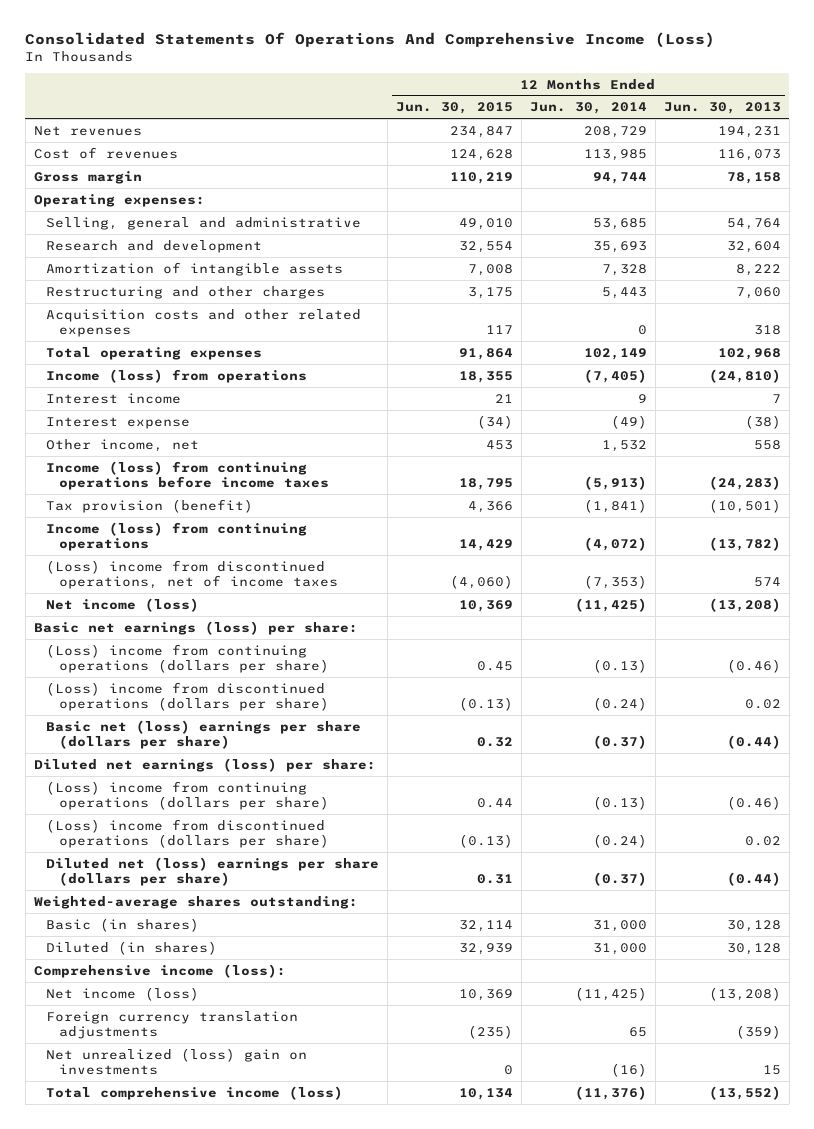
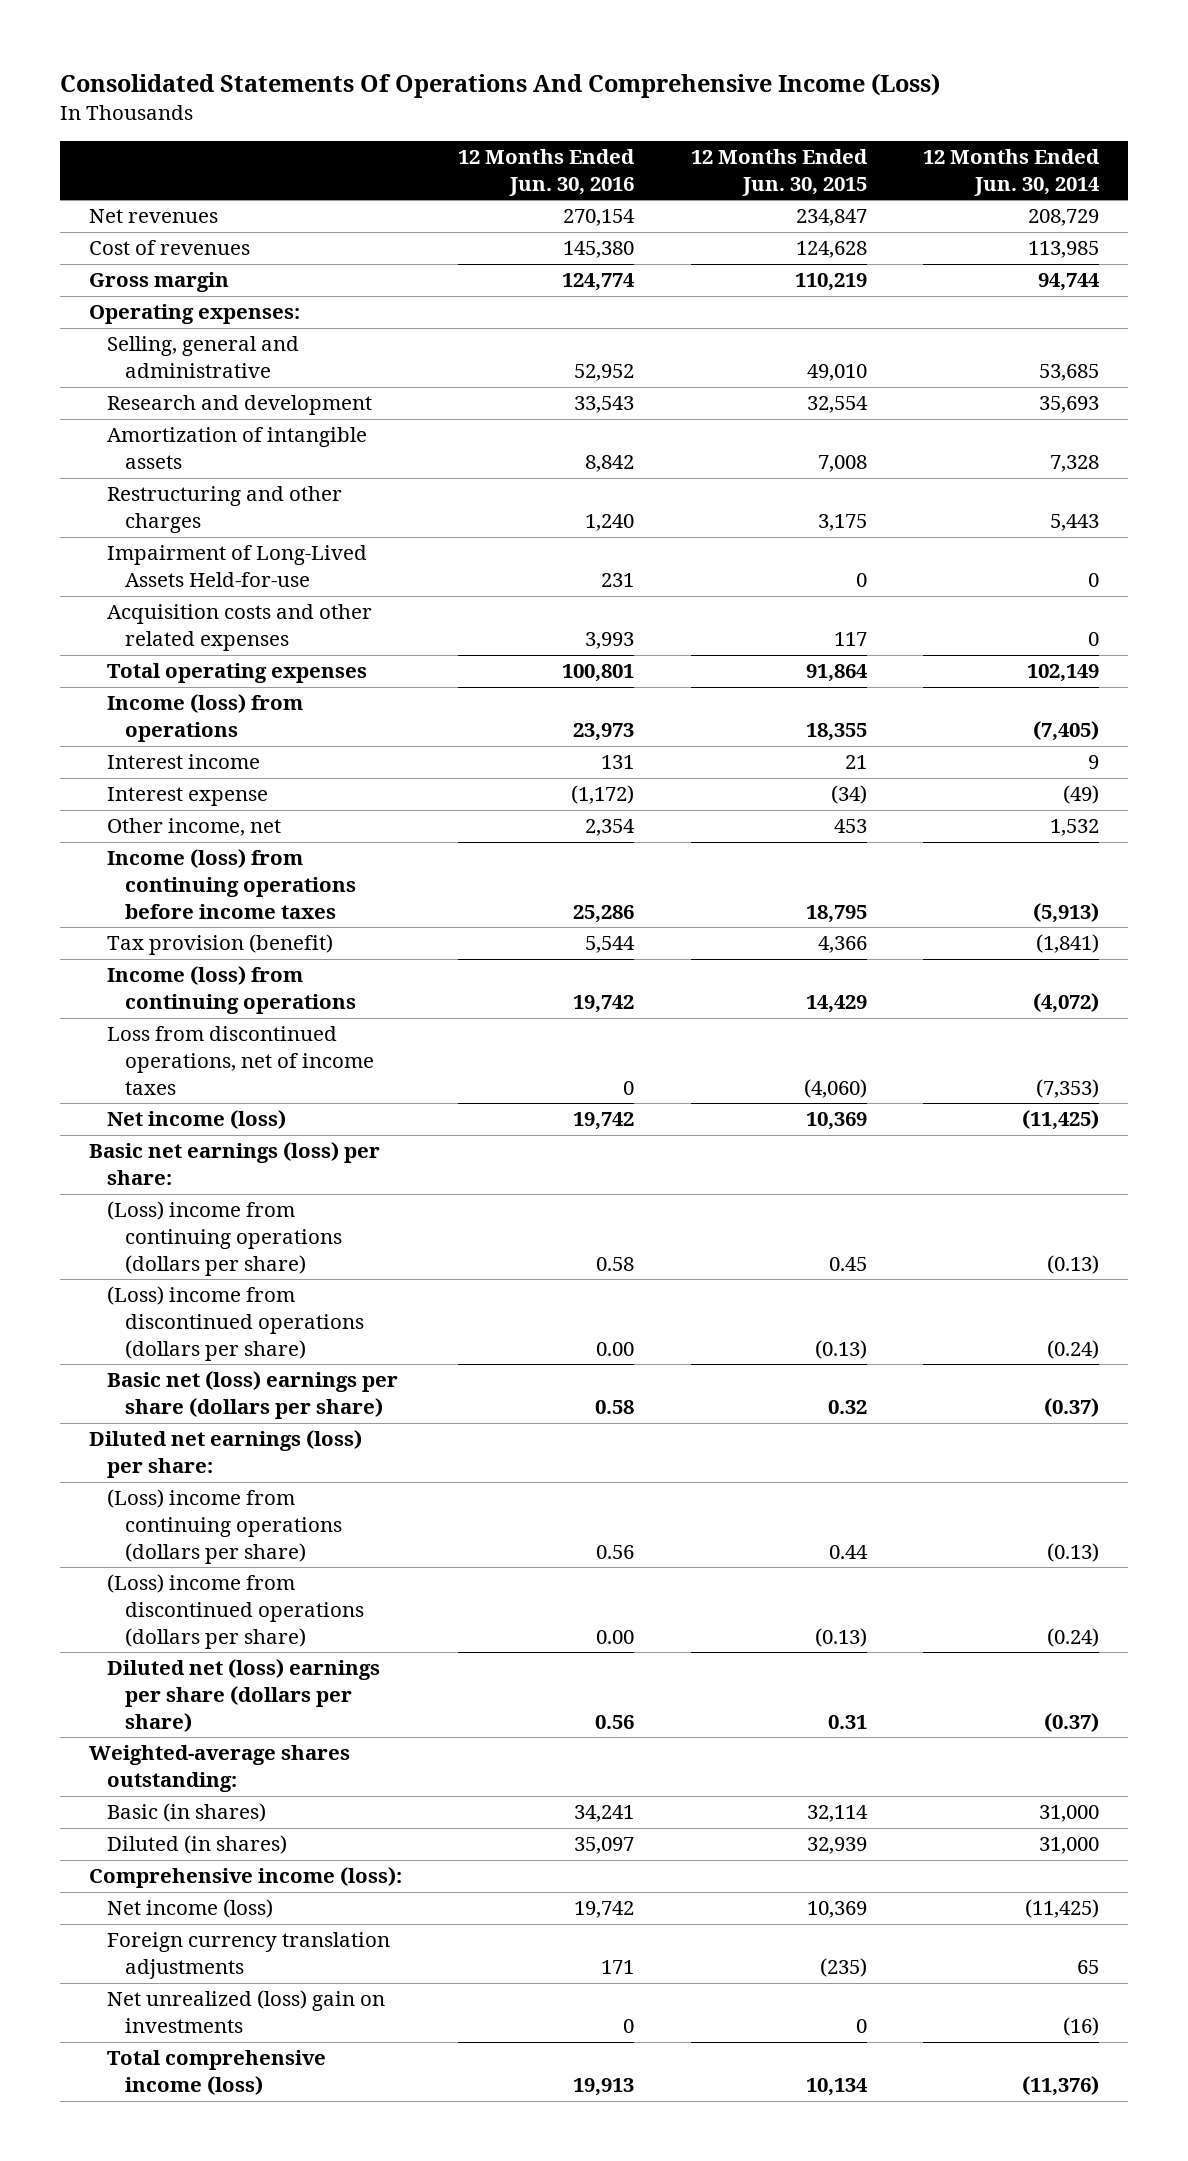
- | 12 Months Ended Jun. 30, 2015 | 12 Months Ended Jun. 30, 2014 | 12 Months Ended Jun. 30, 2013
+ | 12 Months Ended Jun. 30, 2016 | 12 Months Ended Jun. 30, 2015 | 12 Months Ended Jun. 30, 2014
+ Impairment of Long-Lived Assets Held-for-use | 231 | 0 | 0
- (Loss) income from discontinued operations, net of income taxes | (4,060) | (7,353) | 574
+ Loss from discontinued operations, net of income taxes | 0 | (4,060) | (7,353)

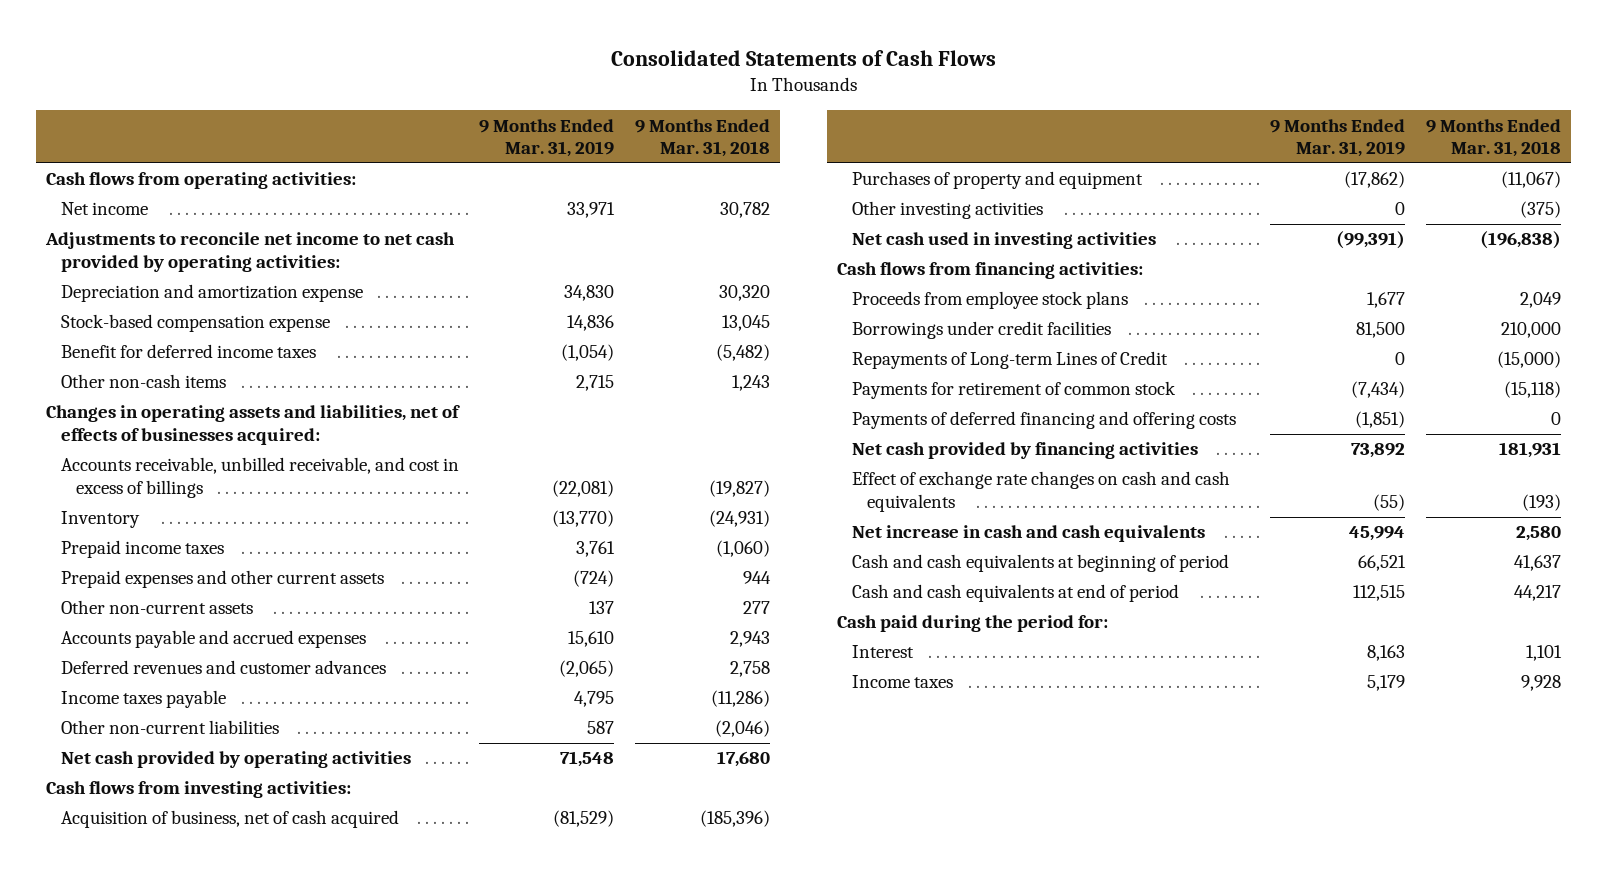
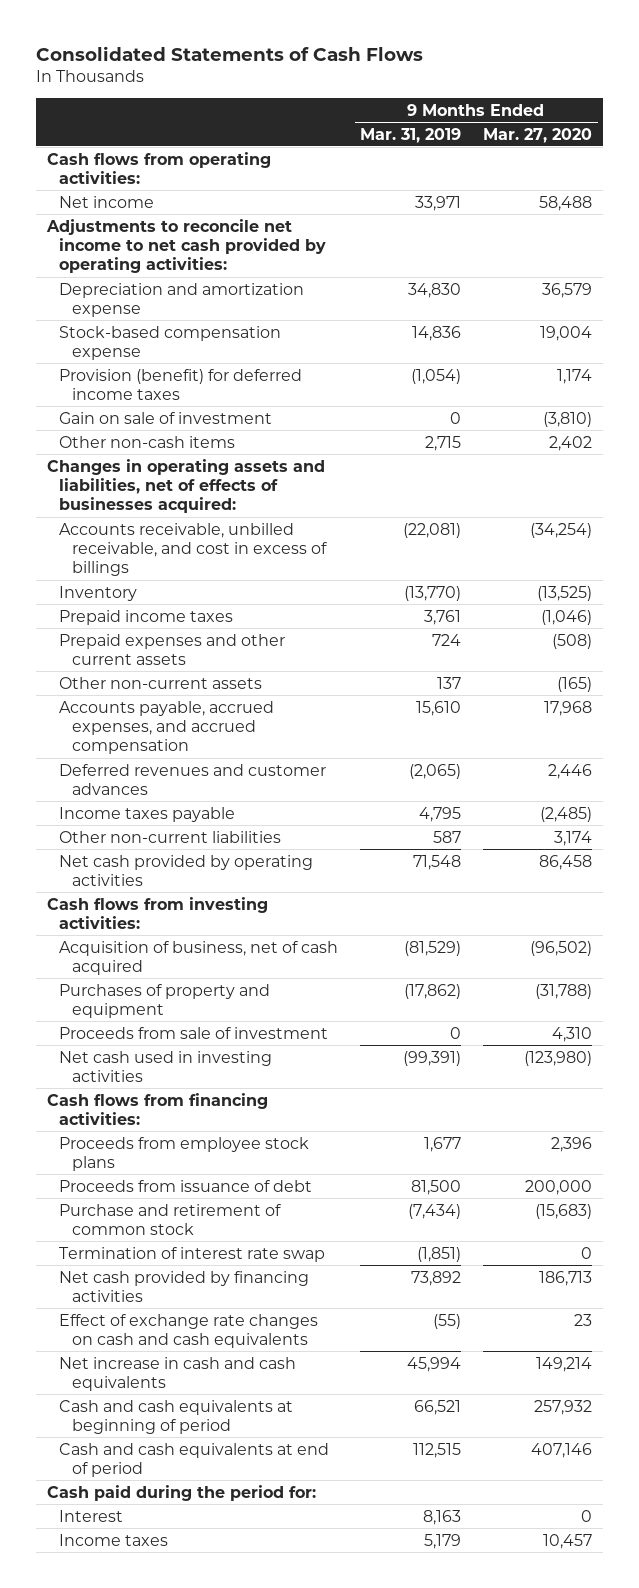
- | 9 Months Ended Mar. 31, 2019 | 9 Months Ended Mar. 31, 2018
+ | 9 Months Ended Mar. 31, 2019 | 9 Months Ended Mar. 27, 2020
- Benefit for deferred income taxes | (1,054) | (5,482)
+ Provision (benefit) for deferred income taxes | (1,054) | 1,174
+ Gain on sale of investment | 0 | (3,810)
- Prepaid expenses and other current assets | (724) | 944
+ Prepaid expenses and other current assets | 724 | (508)
- Accounts payable and accrued expenses | 15,610 | 2,943
+ Accounts payable, accrued expenses, and accrued compensation | 15,610 | 17,968
- Other investing activities | 0 | (375)
+ Proceeds from sale of investment | 0 | 4,310
- Borrowings under credit facilities | 81,500 | 210,000
- Repayments of Long-term Lines of Credit | 0 | (15,000)
- Payments for retirement of common stock | (7,434) | (15,118)
- Payments of deferred financing and offering costs | (1,851) | 0
+ Proceeds from issuance of debt | 81,500 | 200,000
+ Purchase and retirement of common stock | (7,434) | (15,683)
+ Termination of interest rate swap | (1,851) | 0

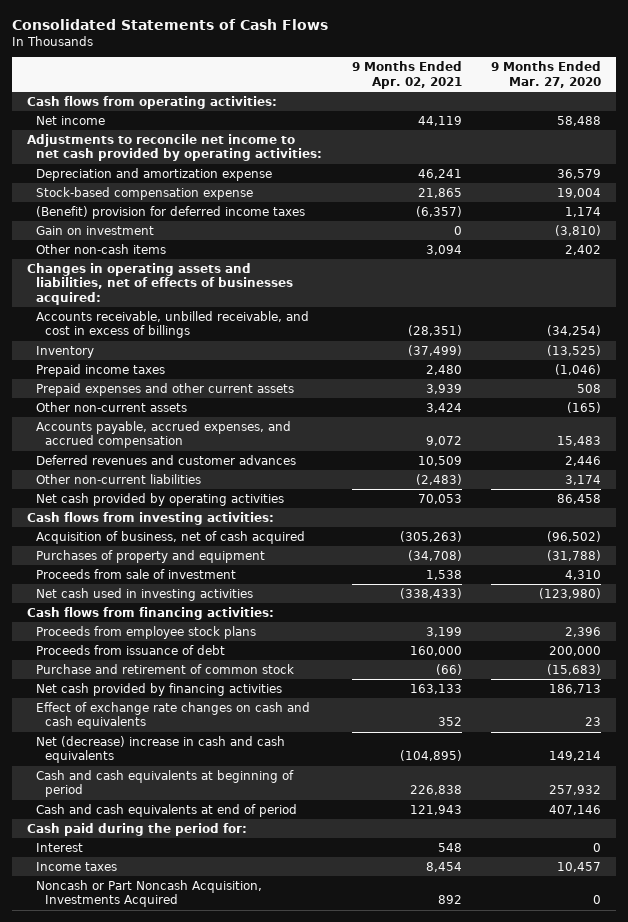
- | 9 Months Ended Mar. 31, 2019 | 9 Months Ended Mar. 27, 2020
+ | 9 Months Ended Apr. 02, 2021 | 9 Months Ended Mar. 27, 2020
- Provision (benefit) for deferred income taxes | (1,054) | 1,174
- Gain on sale of investment | 0 | (3,810)
+ (Benefit) provision for deferred income taxes | (6,357) | 1,174
+ Gain on investment | 0 | (3,810)
- Prepaid expenses and other current assets | 724 | (508)
+ Prepaid expenses and other current assets | 3,939 | 508
- Accounts payable, accrued expenses, and accrued compensation | 15,610 | 17,968
+ Accounts payable, accrued expenses, and accrued compensation | 9,072 | 15,483
- Income taxes payable | 4,795 | (2,485)
- Termination of interest rate swap | (1,851) | 0
- Net increase in cash and cash equivalents | 45,994 | 149,214
+ Net (decrease) increase in cash and cash equivalents | (104,895) | 149,214
+ Noncash or Part Noncash Acquisition, Investments Acquired | 892 | 0

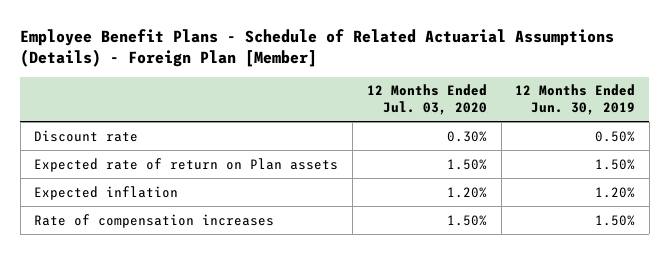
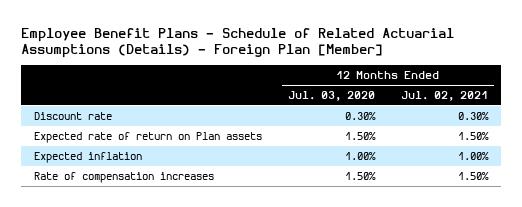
- | 12 Months Ended Jul. 03, 2020 | 12 Months Ended Jun. 30, 2019
+ | 12 Months Ended Jul. 03, 2020 | 12 Months Ended Jul. 02, 2021
- Expected inflation | 1.20% | 1.20%
+ Expected inflation | 1.00% | 1.00%

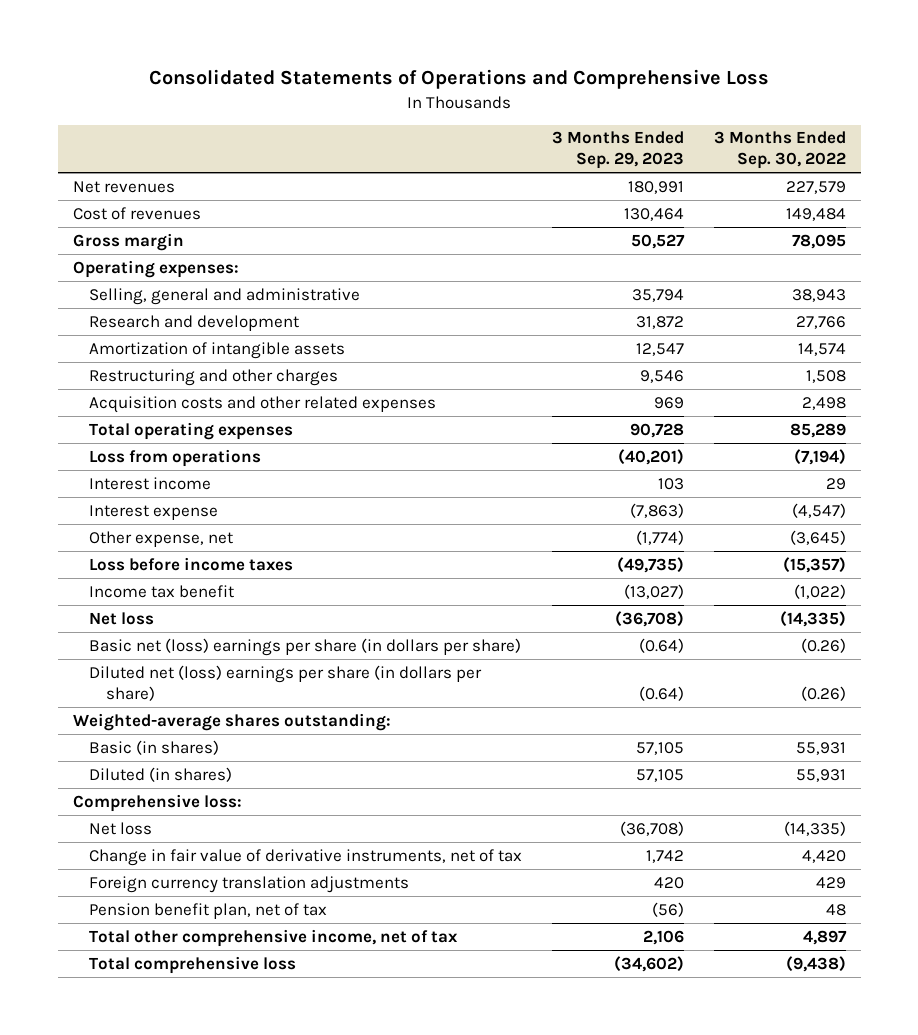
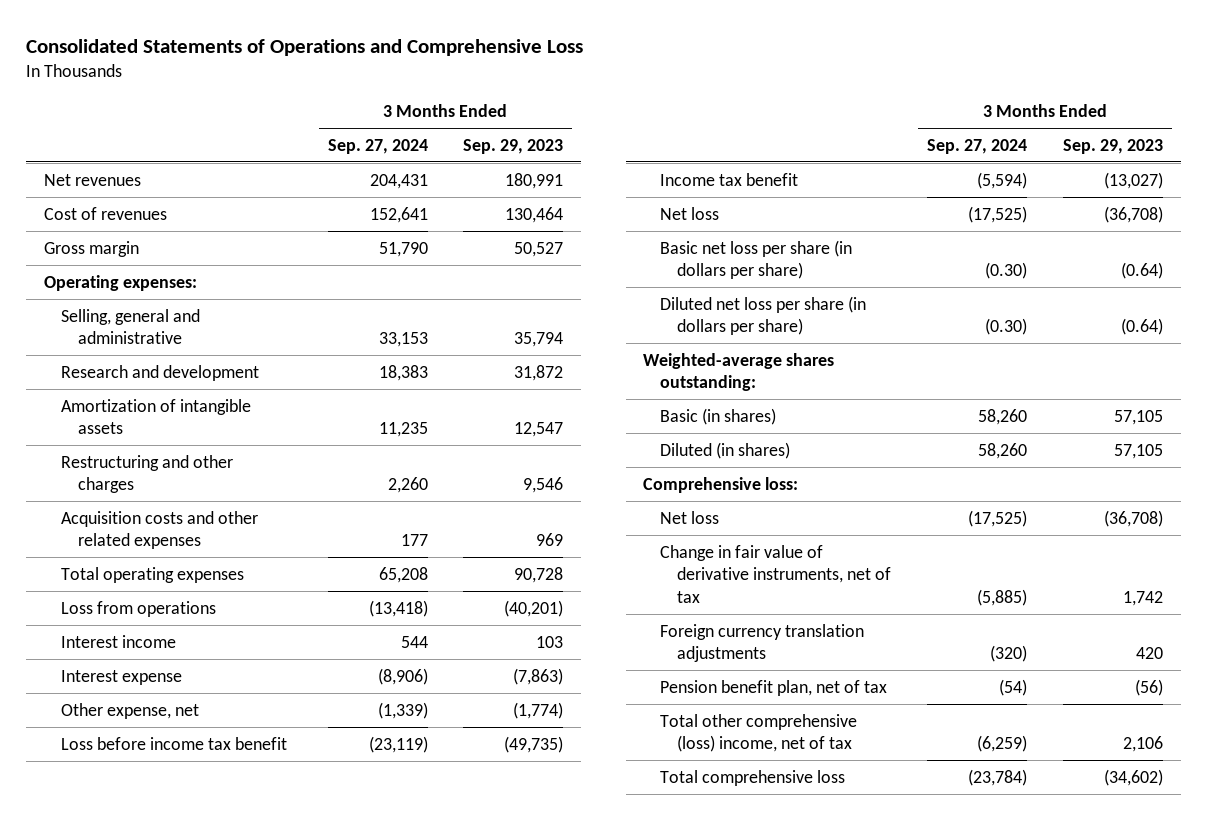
- | 3 Months Ended Sep. 29, 2023 | 3 Months Ended Sep. 30, 2022
+ | 3 Months Ended Sep. 27, 2024 | 3 Months Ended Sep. 29, 2023
- Loss before income taxes | (49,735) | (15,357)
+ Loss before income tax benefit | (23,119) | (49,735)
- Basic net (loss) earnings per share (in dollars per share) | (0.64) | (0.26)
- Diluted net (loss) earnings per share (in dollars per share) | (0.64) | (0.26)
+ Basic net loss per share (in dollars per share) | (0.30) | (0.64)
+ Diluted net loss per share (in dollars per share) | (0.30) | (0.64)
- Total other comprehensive income, net of tax | 2,106 | 4,897
+ Total other comprehensive (loss) income, net of tax | (6,259) | 2,106

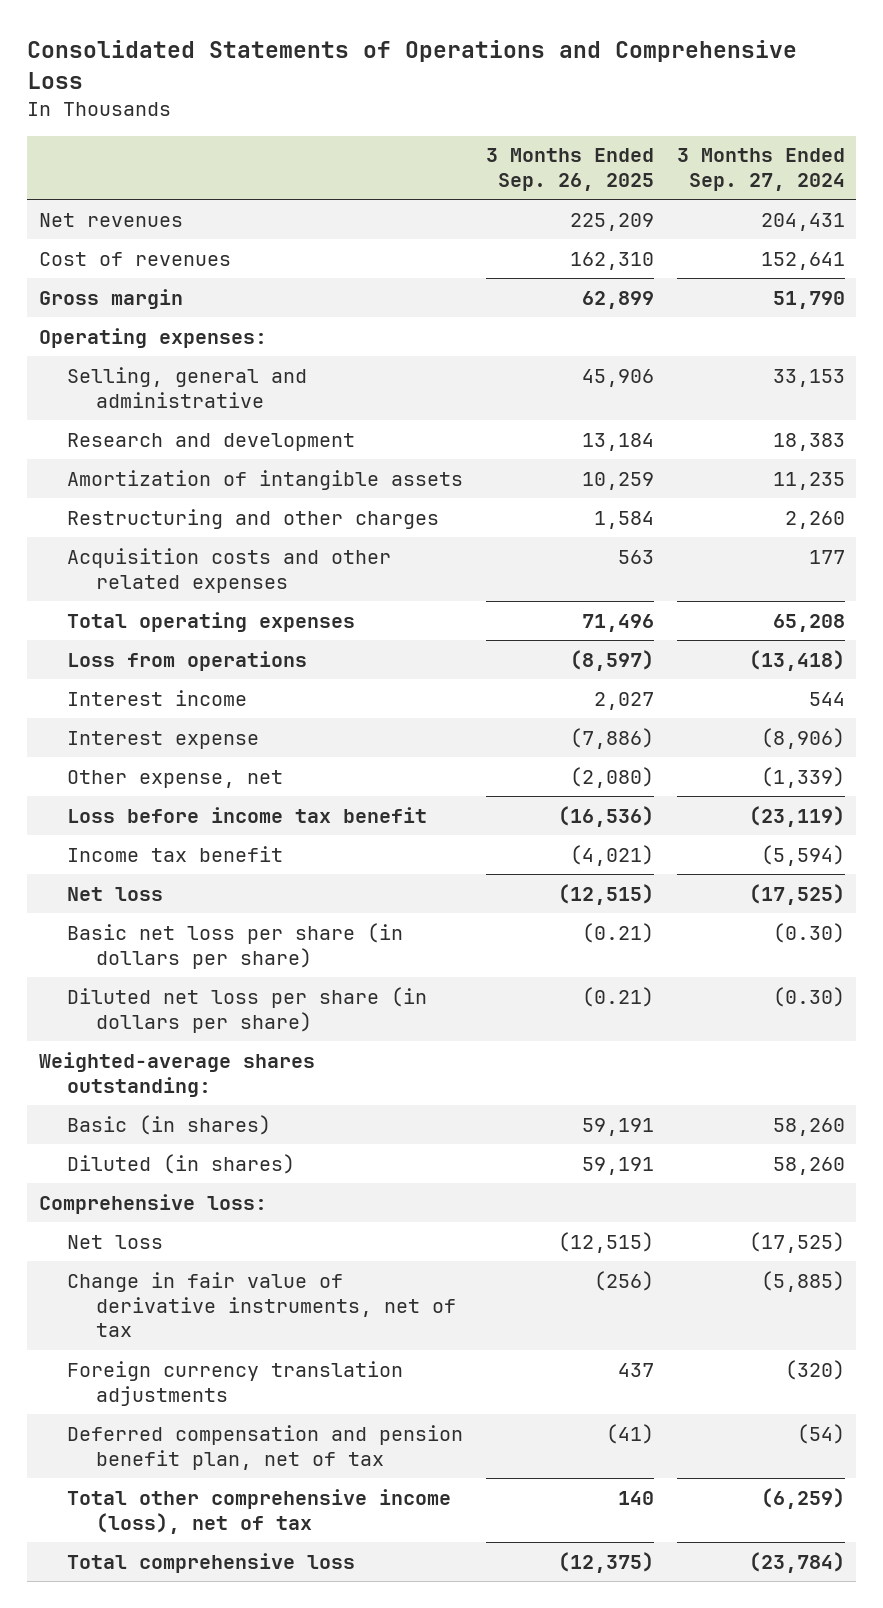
- | 3 Months Ended Sep. 27, 2024 | 3 Months Ended Sep. 29, 2023
+ | 3 Months Ended Sep. 26, 2025 | 3 Months Ended Sep. 27, 2024
- Pension benefit plan, net of tax | (54) | (56)
- Total other comprehensive (loss) income, net of tax | (6,259) | 2,106
+ Deferred compensation and pension benefit plan, net of tax | (41) | (54)
+ Total other comprehensive income (loss), net of tax | 140 | (6,259)

